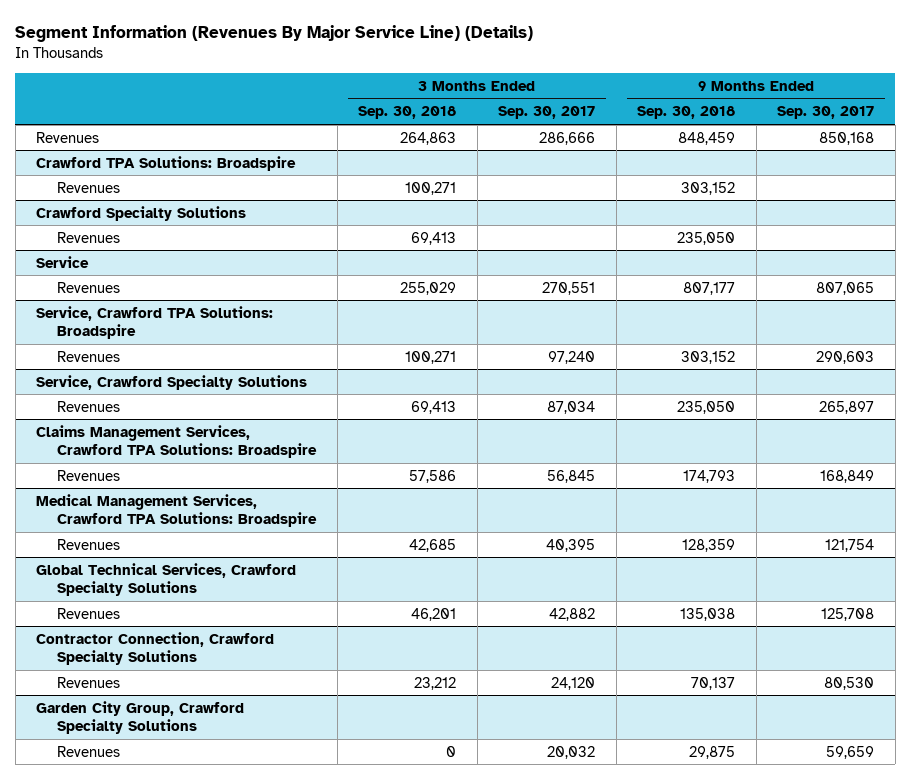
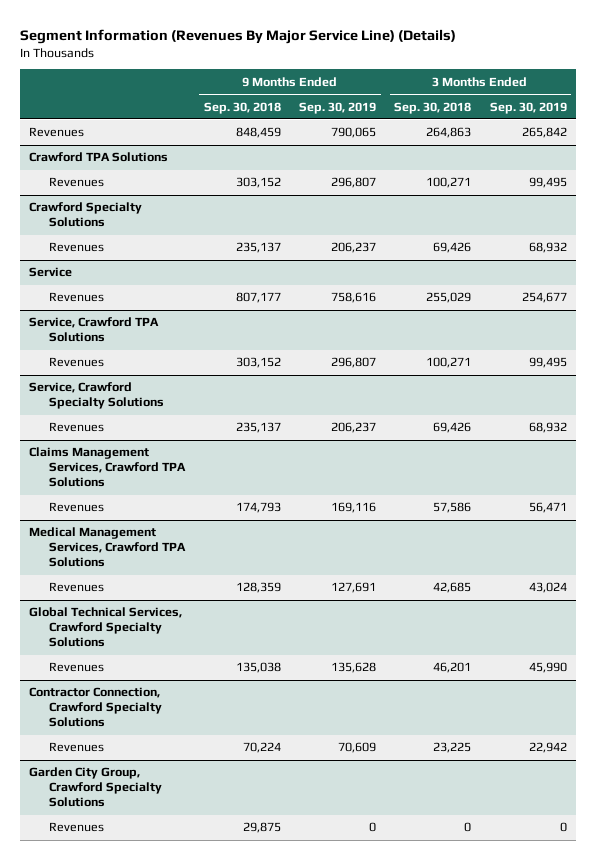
- | 3 Months Ended Sep. 30, 2018 | 3 Months Ended Sep. 30, 2017 | 9 Months Ended Sep. 30, 2018 | 9 Months Ended Sep. 30, 2017
+ | 9 Months Ended Sep. 30, 2018 | 9 Months Ended Sep. 30, 2019 | 3 Months Ended Sep. 30, 2018 | 3 Months Ended Sep. 30, 2019
- Crawford TPA Solutions: Broadspire
+ Crawford TPA Solutions
@ Crawford Specialty Solutions
- Revenues | 69,413 | | 235,050 |
+ Revenues | 235,137 | 206,237 | 69,426 | 68,932
- Service, Crawford TPA Solutions: Broadspire
+ Service, Crawford TPA Solutions
@ Service, Crawford Specialty Solutions
- Revenues | 69,413 | 87,034 | 235,050 | 265,897
- Claims Management Services, Crawford TPA Solutions: Broadspire
@ Service, Crawford Specialty Solutions
+ Revenues | 235,137 | 206,237 | 69,426 | 68,932
+ Claims Management Services, Crawford TPA Solutions
- Medical Management Services, Crawford TPA Solutions: Broadspire
+ Medical Management Services, Crawford TPA Solutions
@ Contractor Connection, Crawford Specialty Solutions
- Revenues | 23,212 | 24,120 | 70,137 | 80,530
+ Revenues | 70,224 | 70,609 | 23,225 | 22,942

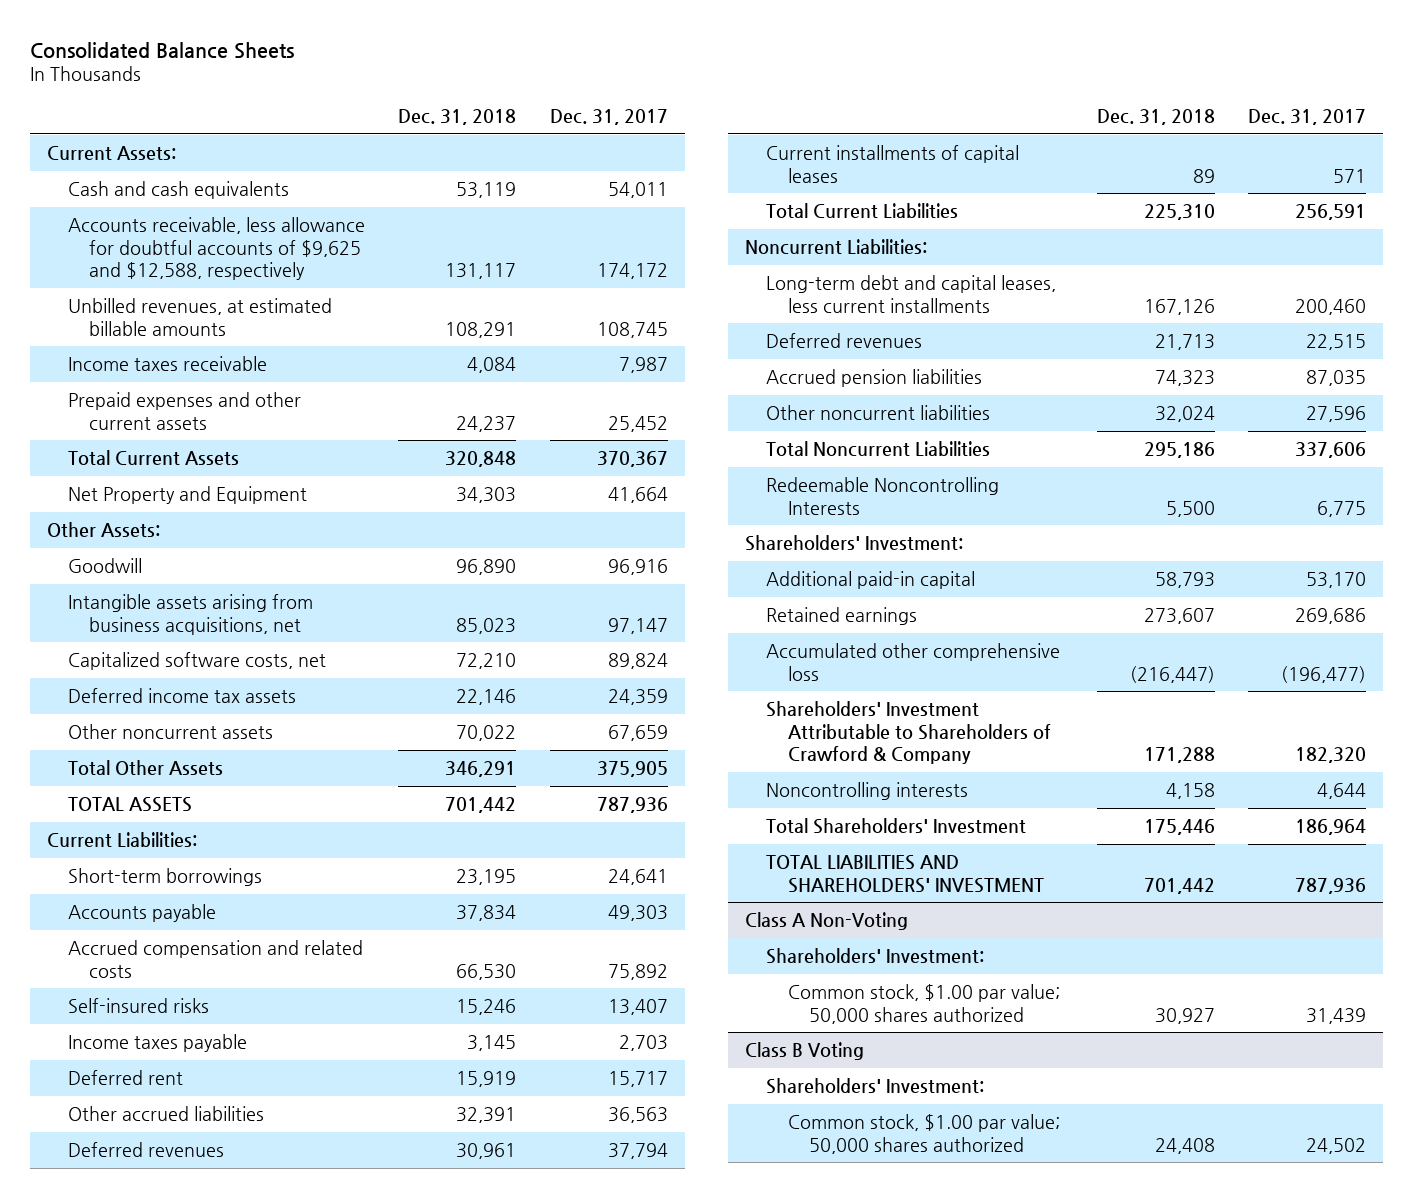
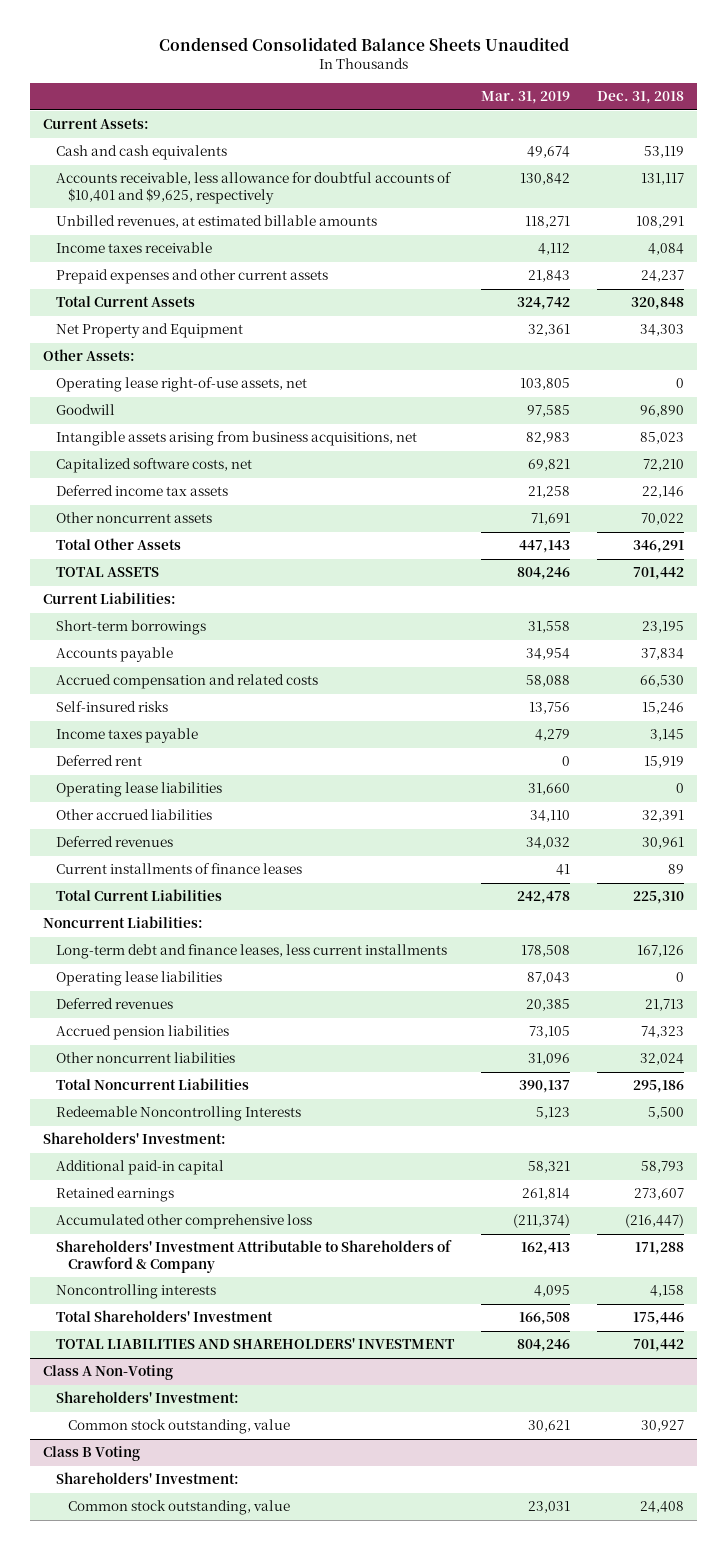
- Consolidated Balance Sheets
+ Condensed Consolidated Balance Sheets Unaudited
- | Dec. 31, 2018 | Dec. 31, 2017
+ | Mar. 31, 2019 | Dec. 31, 2018
- Accounts receivable, less allowance for doubtful accounts of $9,625 and $12,588, respectively | 131,117 | 174,172
+ Accounts receivable, less allowance for doubtful accounts of $10,401 and $9,625, respectively | 130,842 | 131,117
+ Operating lease right-of-use assets, net | 103,805 | 0
+ Operating lease liabilities | 31,660 | 0
- Current installments of capital leases | 89 | 571
+ Current installments of finance leases | 41 | 89
- Long-term debt and capital leases, less current installments | 167,126 | 200,460
+ Long-term debt and finance leases, less current installments | 178,508 | 167,126
+ Operating lease liabilities | 87,043 | 0
@ Class A Non-Voting
- Common stock, $1.00 par value; 50,000 shares authorized | 30,927 | 31,439
+ Common stock outstanding, value | 30,621 | 30,927
@ Class B Voting
- Common stock, $1.00 par value; 50,000 shares authorized | 24,408 | 24,502
+ Common stock outstanding, value | 23,031 | 24,408

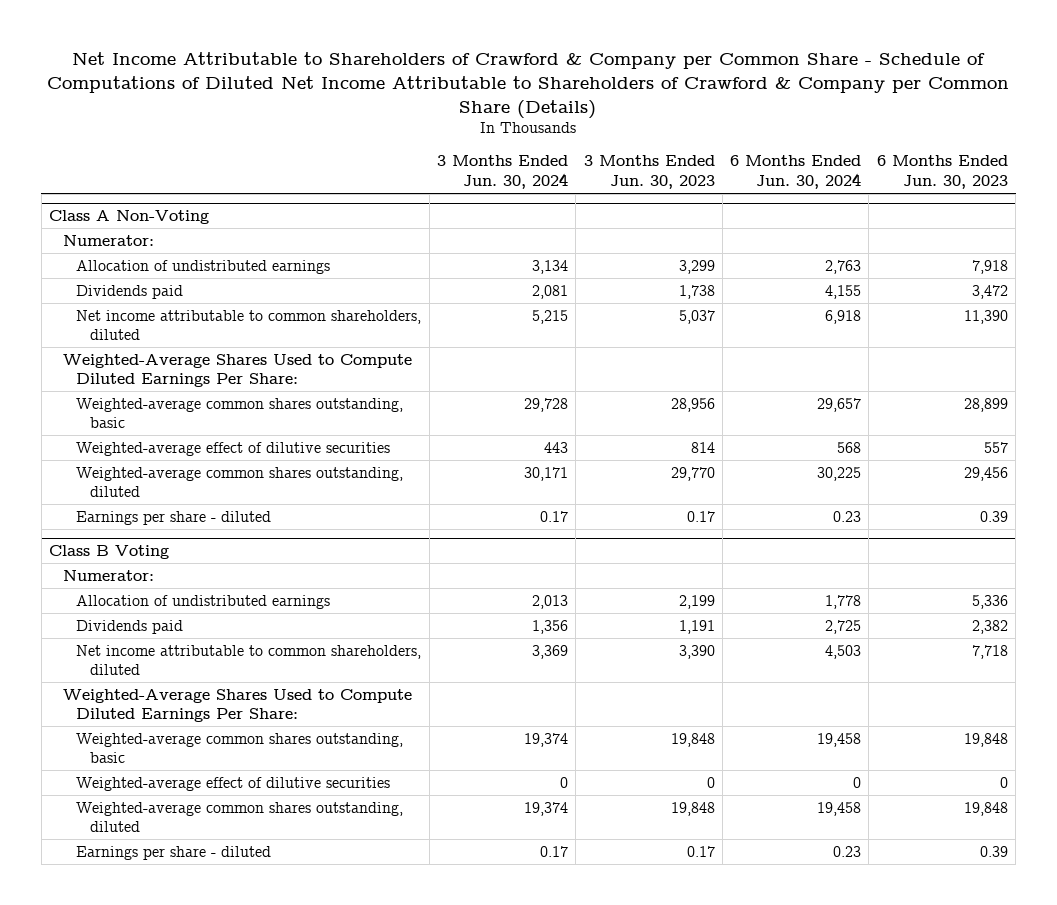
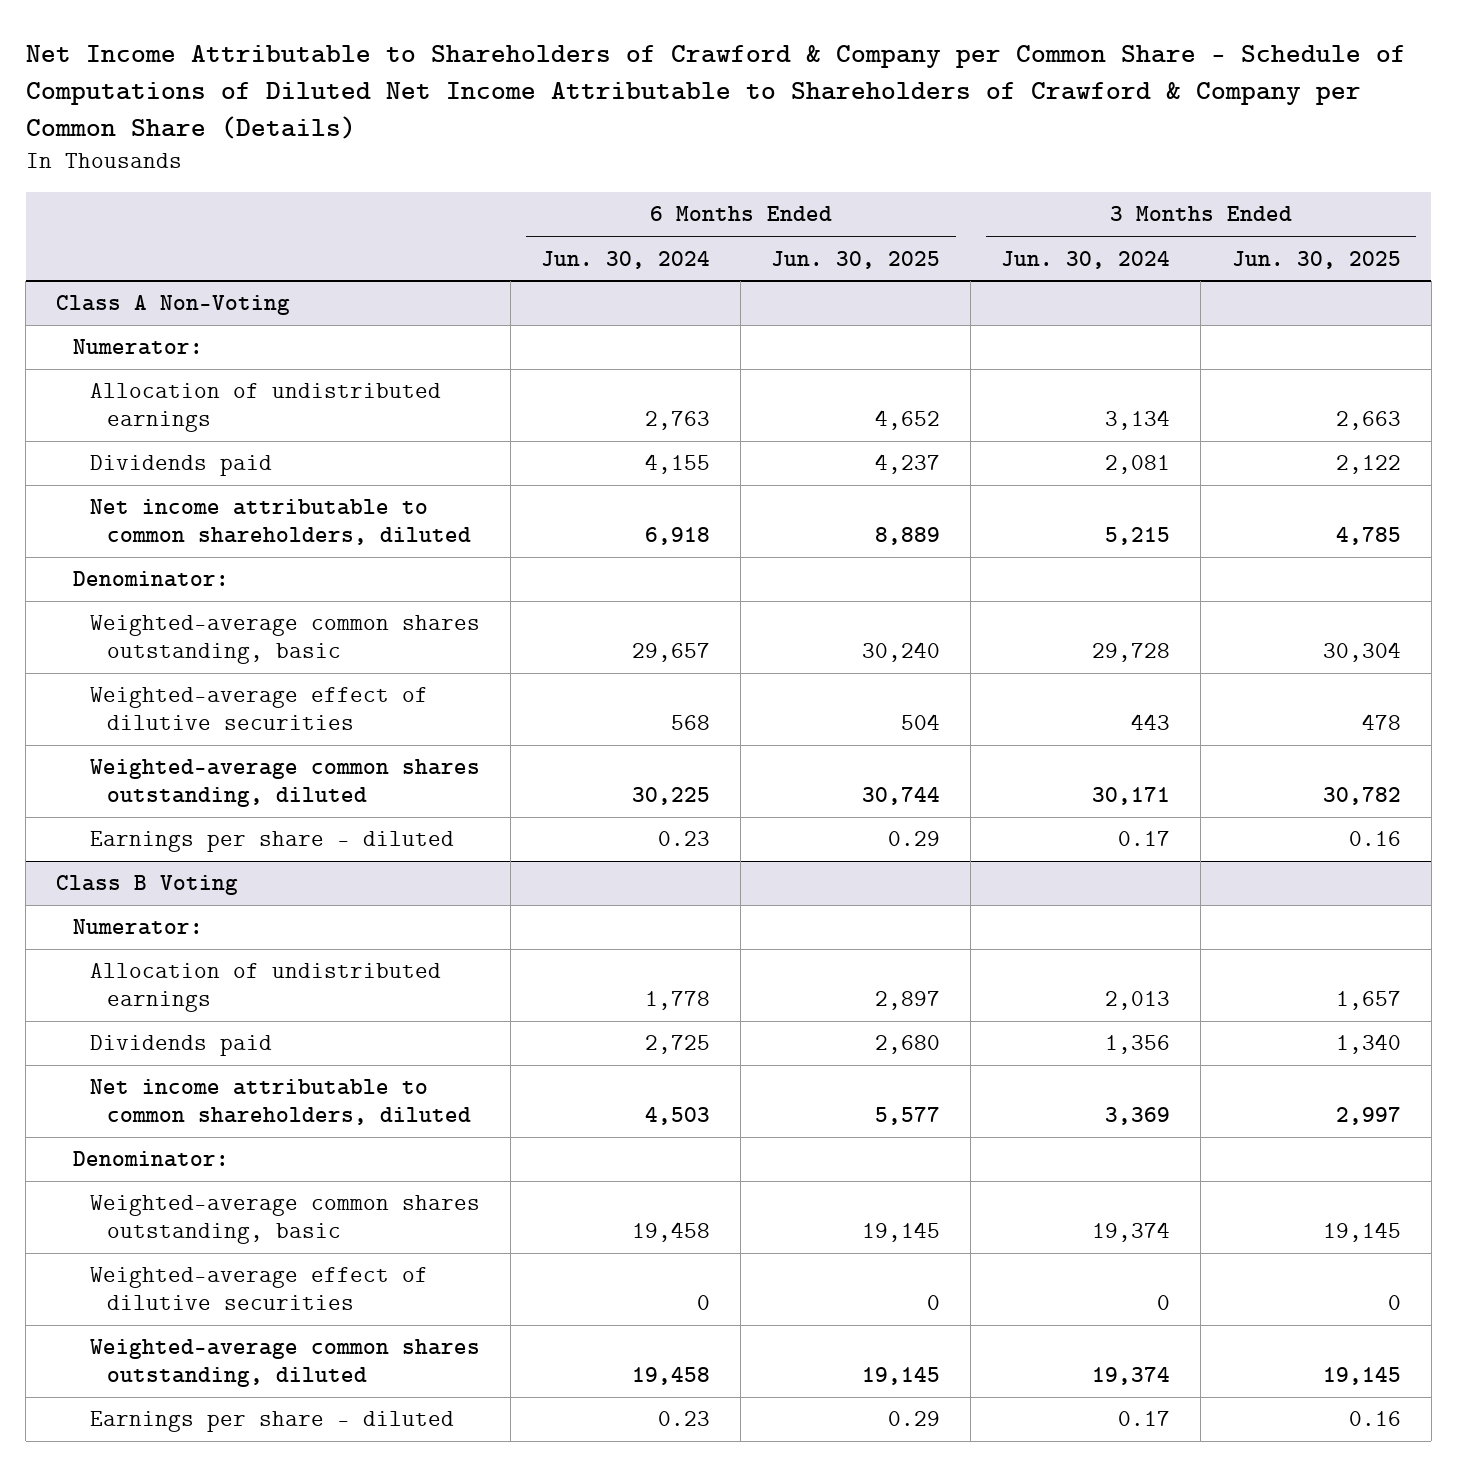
- | 3 Months Ended Jun. 30, 2024 | 3 Months Ended Jun. 30, 2023 | 6 Months Ended Jun. 30, 2024 | 6 Months Ended Jun. 30, 2023
+ | 6 Months Ended Jun. 30, 2024 | 6 Months Ended Jun. 30, 2025 | 3 Months Ended Jun. 30, 2024 | 3 Months Ended Jun. 30, 2025
@ Class A Non-Voting
- Weighted-Average Shares Used to Compute Diluted Earnings Per Share:
+ Denominator:
@ Class B Voting
- Weighted-Average Shares Used to Compute Diluted Earnings Per Share:
+ Denominator:

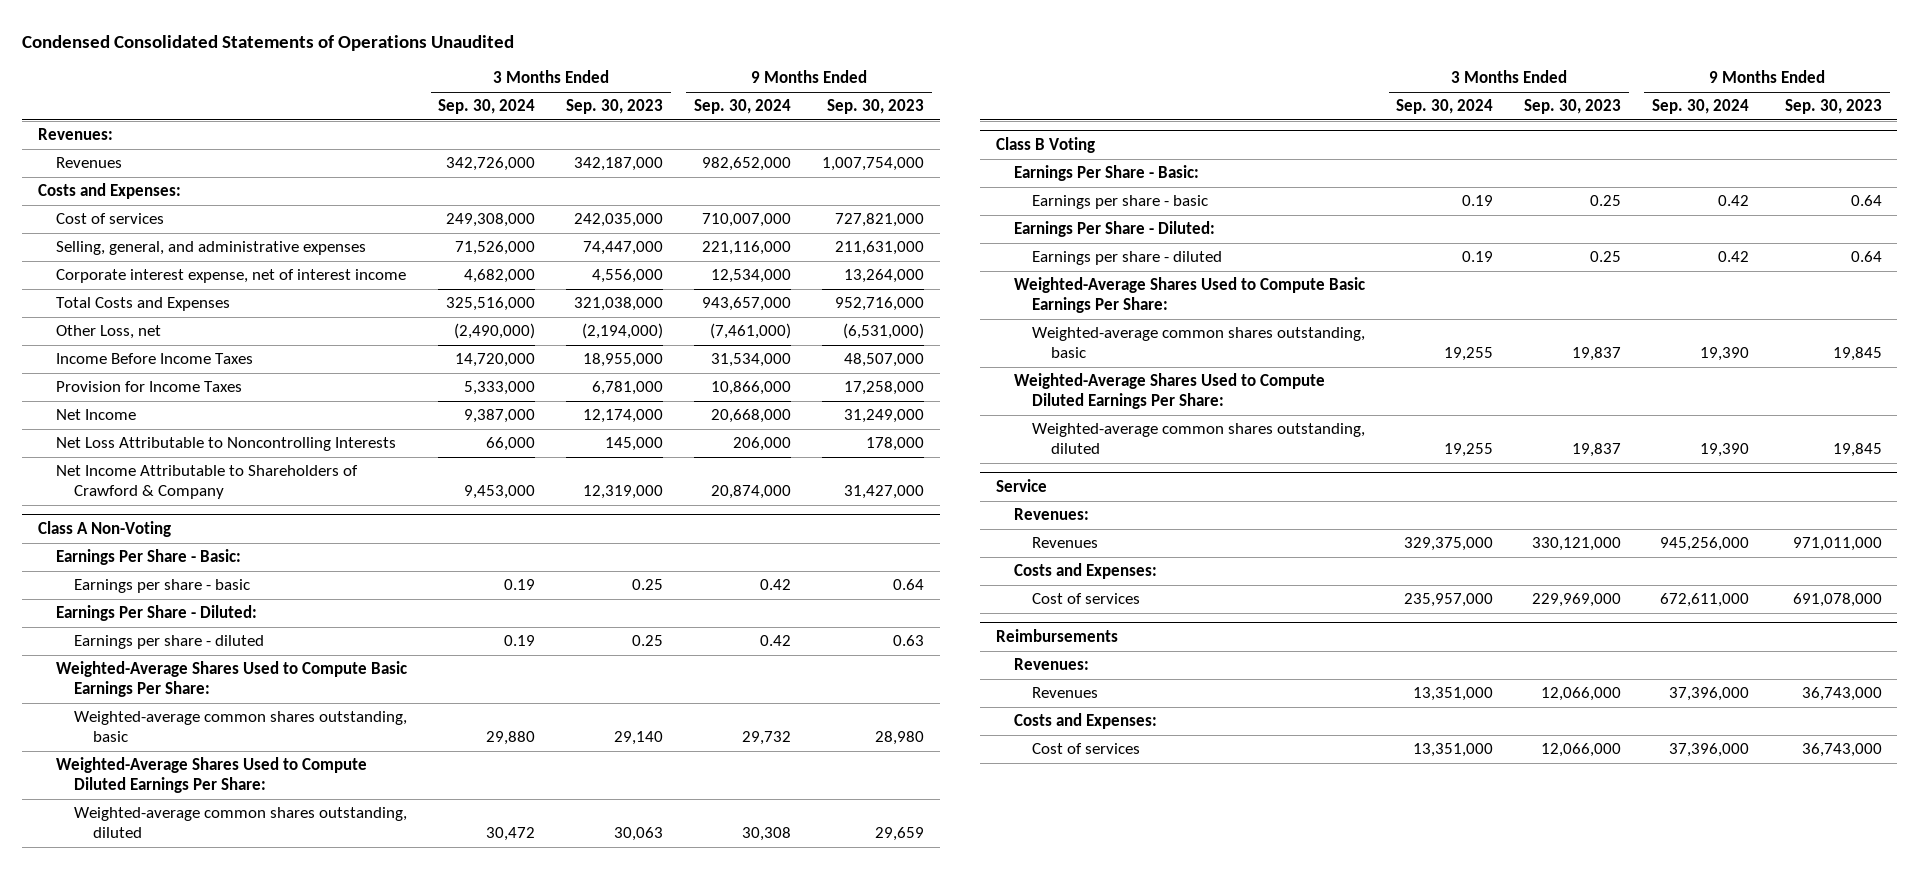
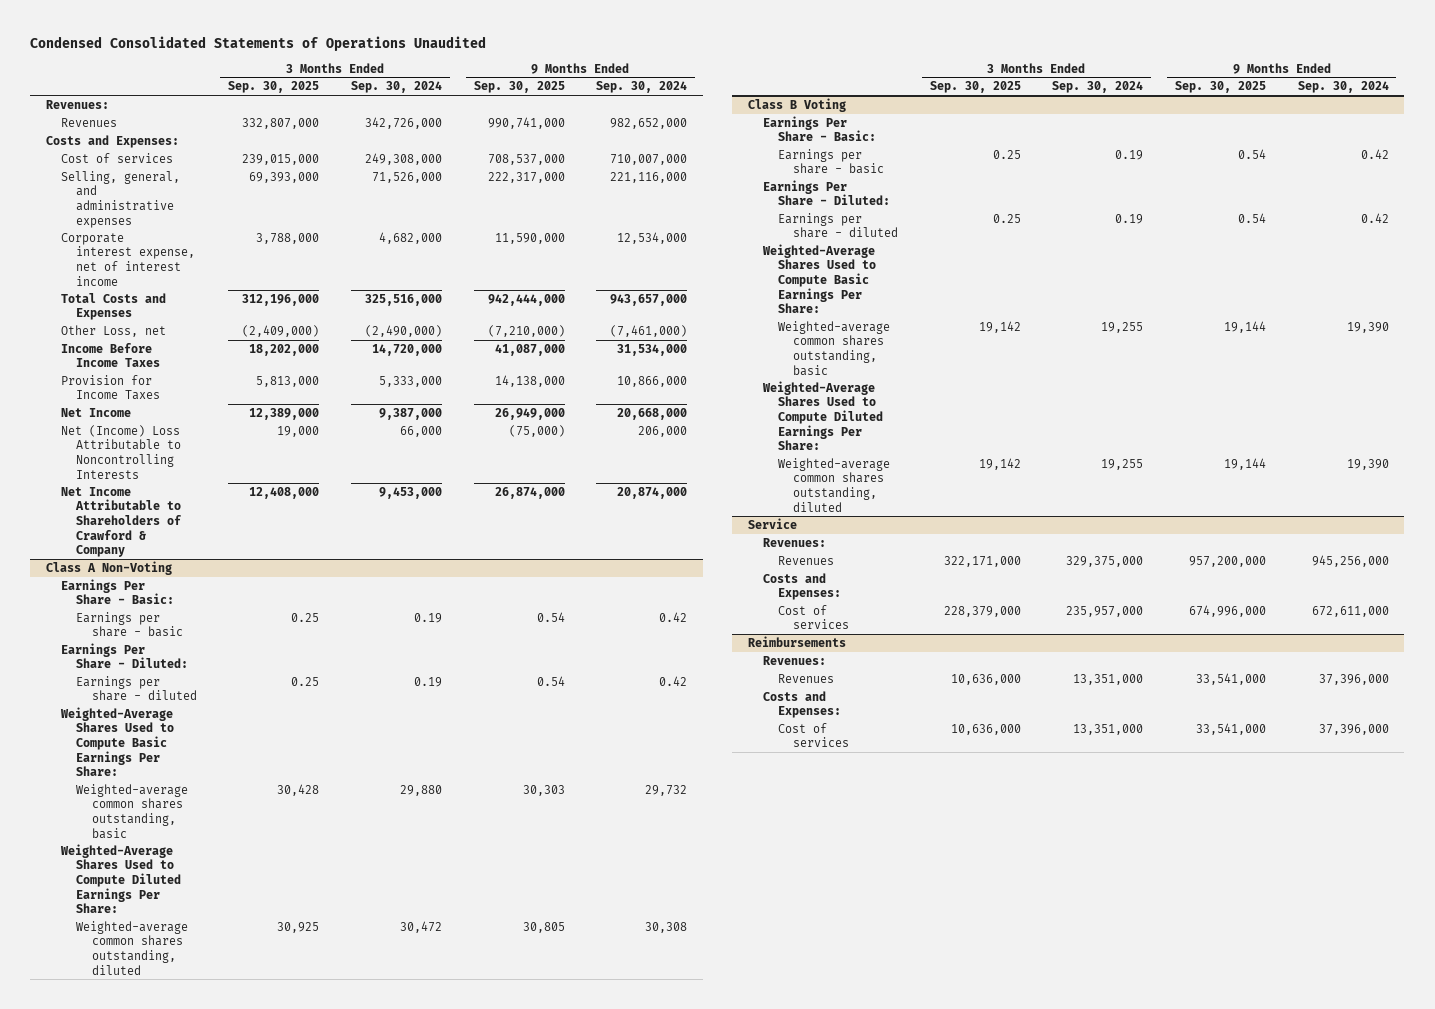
- | 3 Months Ended Sep. 30, 2024 | 3 Months Ended Sep. 30, 2023 | 9 Months Ended Sep. 30, 2024 | 9 Months Ended Sep. 30, 2023
+ | 3 Months Ended Sep. 30, 2025 | 3 Months Ended Sep. 30, 2024 | 9 Months Ended Sep. 30, 2025 | 9 Months Ended Sep. 30, 2024
- Net Loss Attributable to Noncontrolling Interests | 66,000 | 145,000 | 206,000 | 178,000
+ Net (Income) Loss Attributable to Noncontrolling Interests | 19,000 | 66,000 | (75,000) | 206,000

